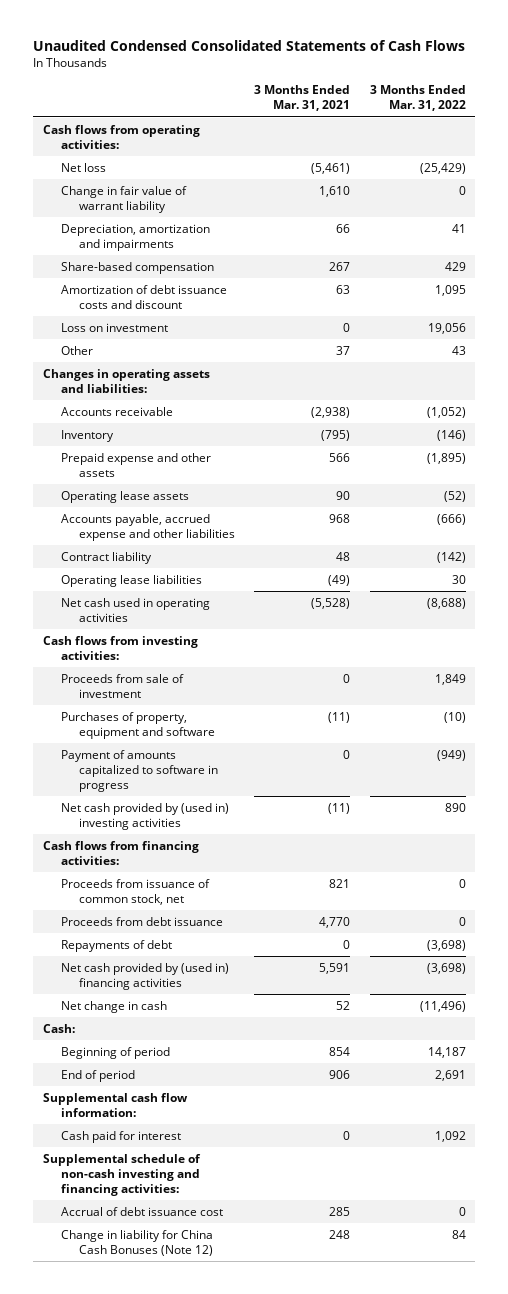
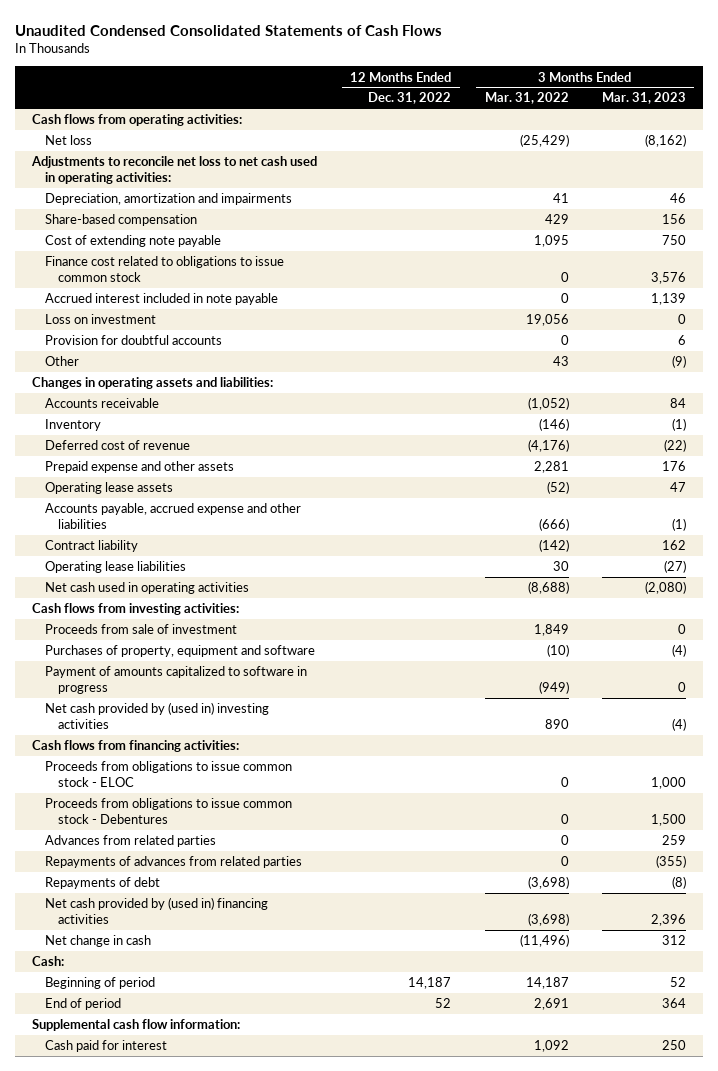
- | 3 Months Ended Mar. 31, 2021 | 3 Months Ended Mar. 31, 2022
+ | 12 Months Ended Dec. 31, 2022 | 3 Months Ended Mar. 31, 2022 | 3 Months Ended Mar. 31, 2023
- Change in fair value of warrant liability | 1,610 | 0
+ Adjustments to reconcile net loss to net cash used in operating activities:
- Amortization of debt issuance costs and discount | 63 | 1,095
+ Cost of extending note payable | | 1,095 | 750
+ Finance cost related to obligations to issue common stock | | 0 | 3,576
+ Accrued interest included in note payable | | 0 | 1,139
+ Provision for doubtful accounts | | 0 | 6
- Prepaid expense and other assets | 566 | (1,895)
+ Deferred cost of revenue | | (4,176) | (22)
+ Prepaid expense and other assets | | 2,281 | 176
- Proceeds from issuance of common stock, net | 821 | 0
- Proceeds from debt issuance | 4,770 | 0
+ Proceeds from obligations to issue common stock - ELOC | | 0 | 1,000
+ Proceeds from obligations to issue common stock - Debentures | | 0 | 1,500
+ Advances from related parties | | 0 | 259
+ Repayments of advances from related parties | | 0 | (355)
- Supplemental schedule of non-cash investing and financing activities:
- Accrual of debt issuance cost | 285 | 0
- Change in liability for China Cash Bonuses (Note 12) | 248 | 84

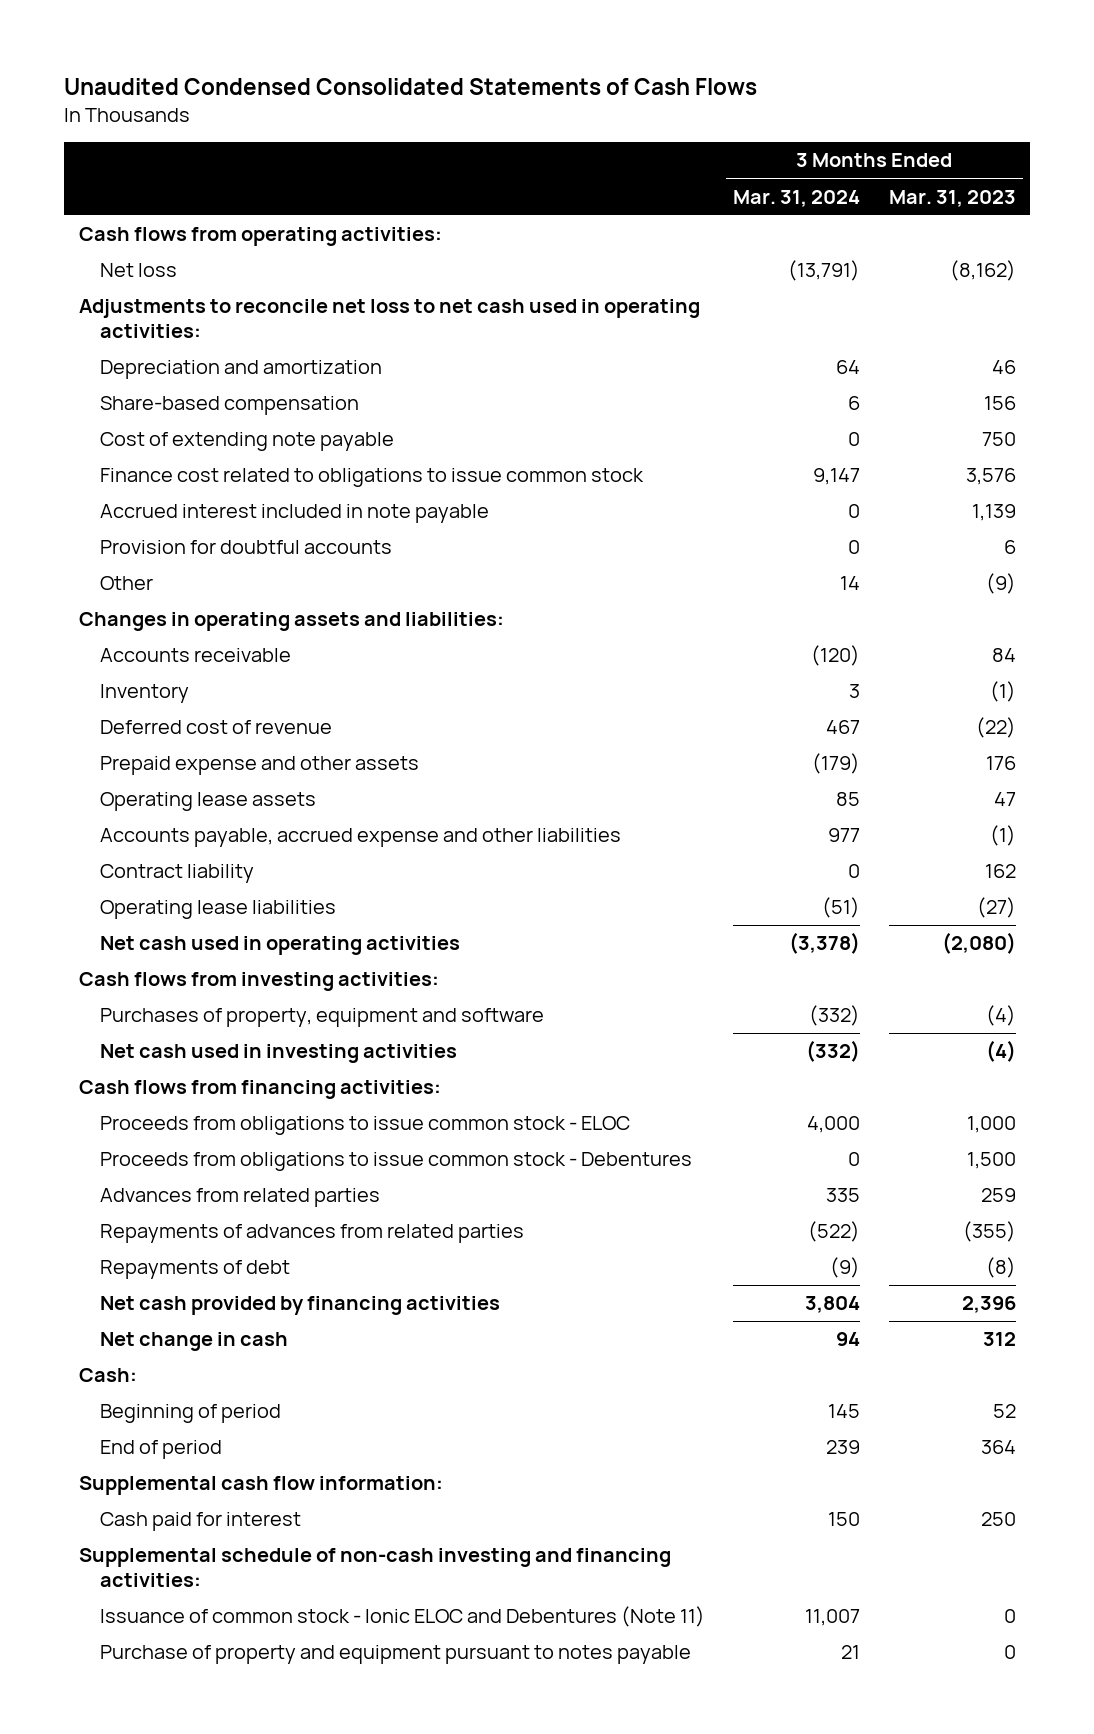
- | 12 Months Ended Dec. 31, 2022 | 3 Months Ended Mar. 31, 2022 | 3 Months Ended Mar. 31, 2023
+ | 3 Months Ended Mar. 31, 2024 | 3 Months Ended Mar. 31, 2023
- Depreciation, amortization and impairments | | 41 | 46
+ Depreciation and amortization | 64 | 46
- Loss on investment | | 19,056 | 0
- Proceeds from sale of investment | | 1,849 | 0
- Payment of amounts capitalized to software in progress | | (949) | 0
- Net cash provided by (used in) investing activities | | 890 | (4)
+ Net cash used in investing activities | (332) | (4)
- Net cash provided by (used in) financing activities | | (3,698) | 2,396
+ Net cash provided by financing activities | 3,804 | 2,396
+ Supplemental schedule of non-cash investing and financing activities:
+ Issuance of common stock - Ionic ELOC and Debentures (Note 11) | 11,007 | 0
+ Purchase of property and equipment pursuant to notes payable | 21 | 0

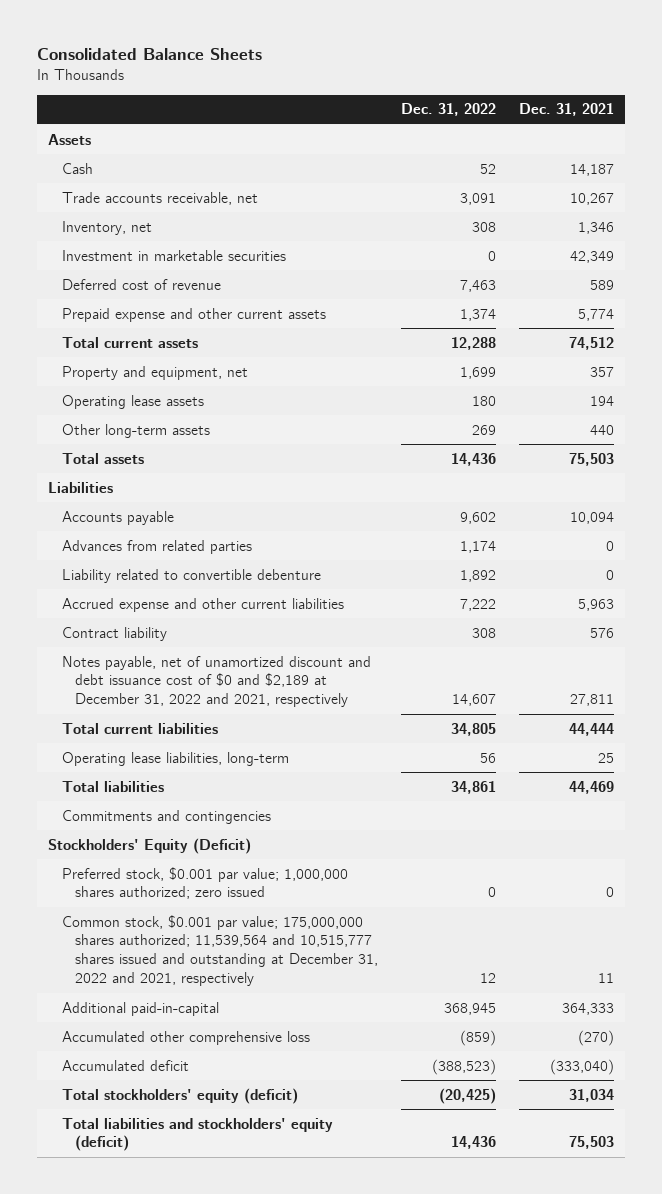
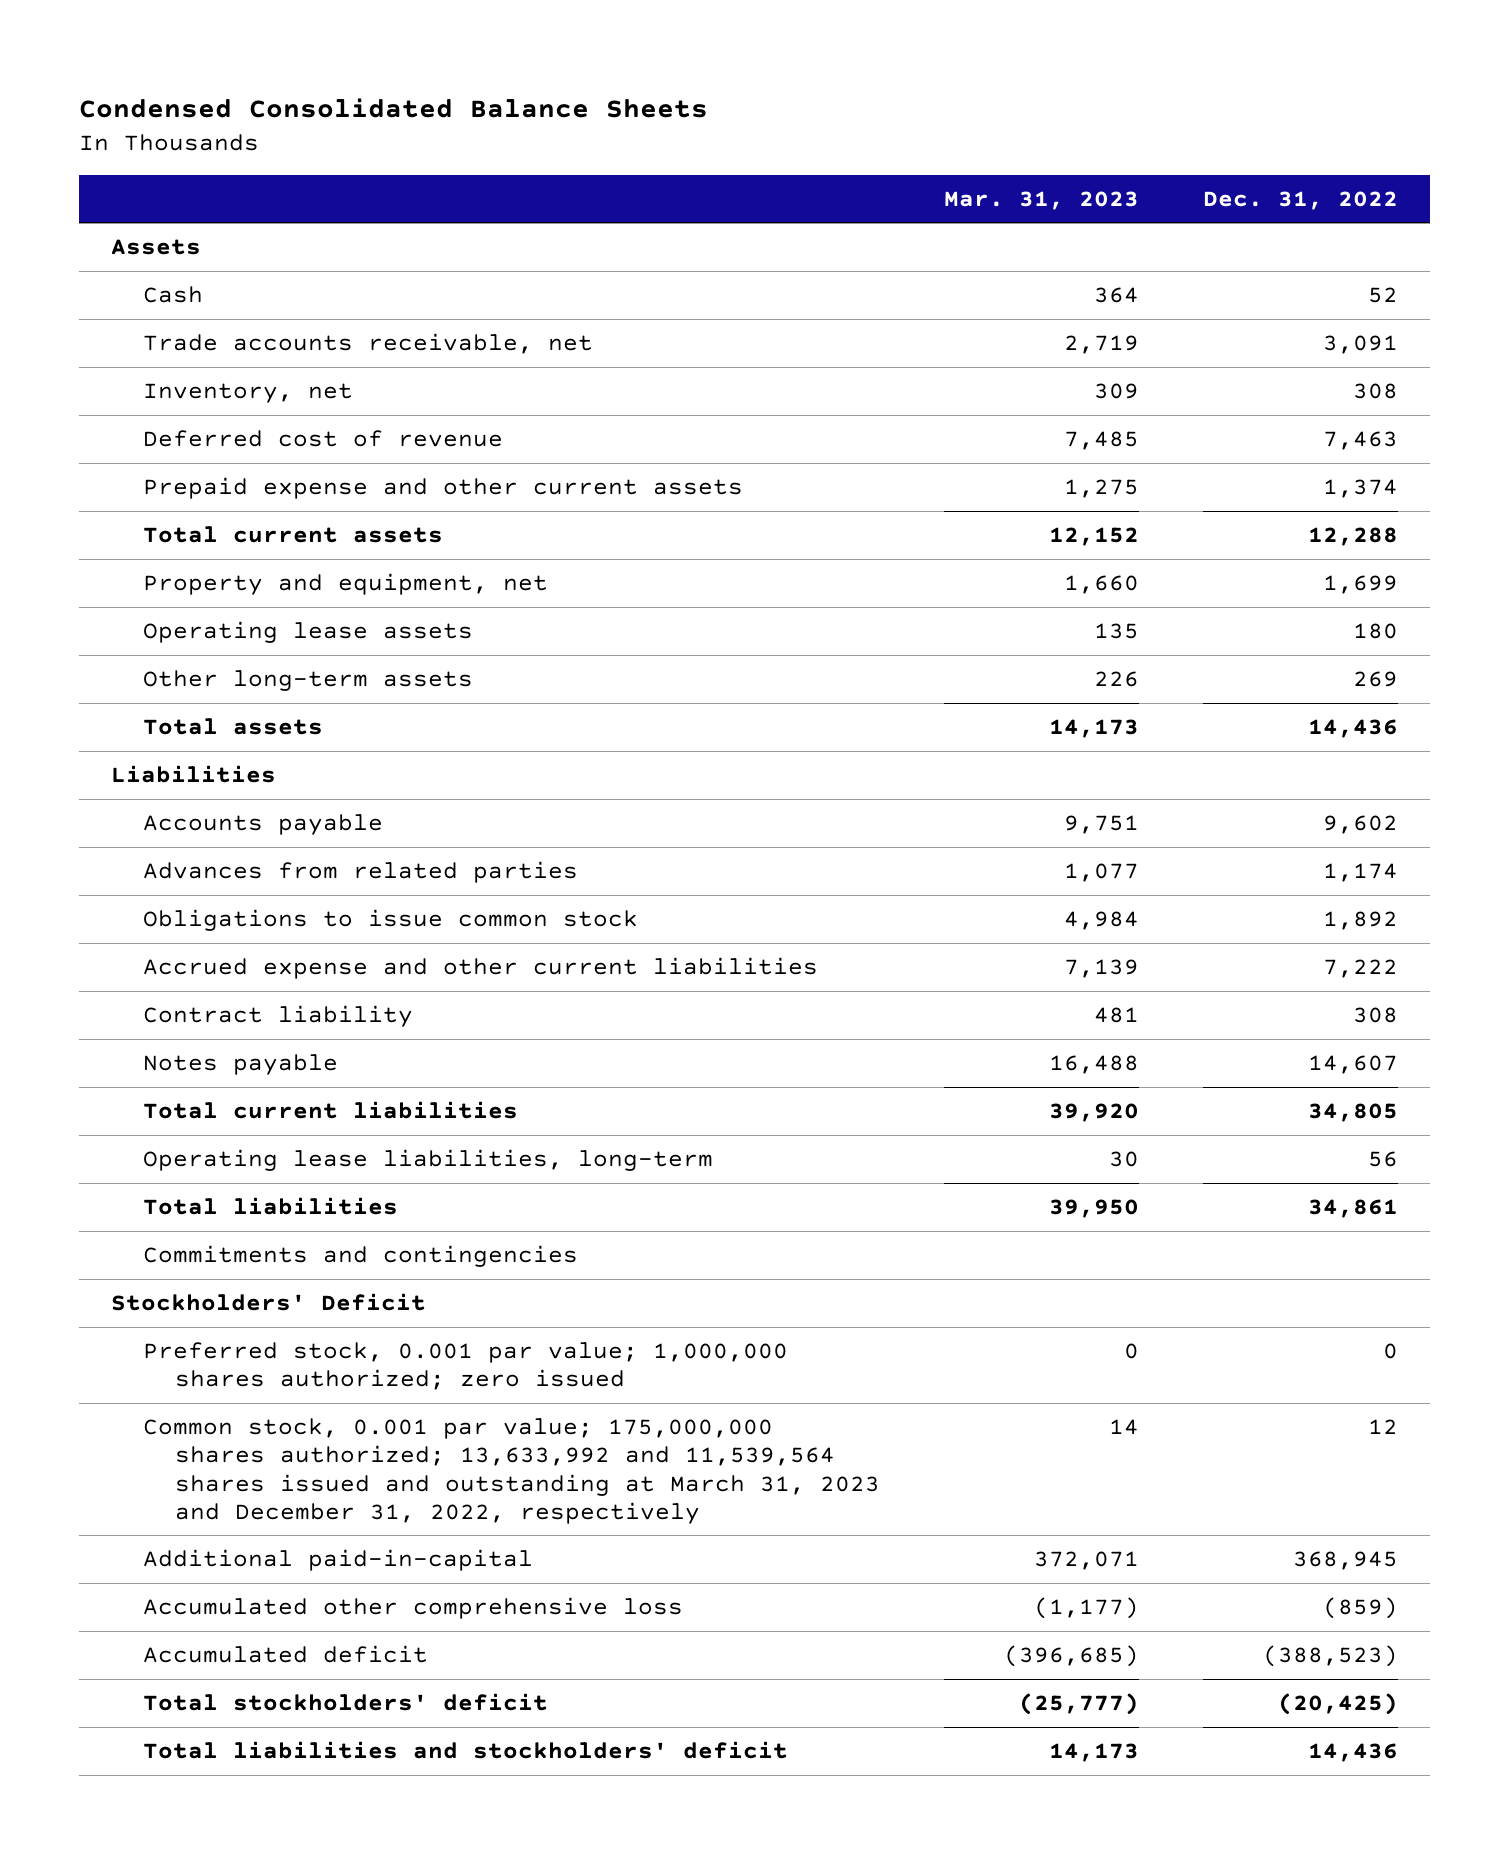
- Consolidated Balance Sheets
+ Condensed Consolidated Balance Sheets
- | Dec. 31, 2022 | Dec. 31, 2021
+ | Mar. 31, 2023 | Dec. 31, 2022
- Investment in marketable securities | 0 | 42,349
- Liability related to convertible debenture | 1,892 | 0
+ Obligations to issue common stock | 4,984 | 1,892
- Notes payable, net of unamortized discount and debt issuance cost of $0 and $2,189 at December 31, 2022 and 2021, respectively | 14,607 | 27,811
+ Notes payable | 16,488 | 14,607
- Stockholders' Equity (Deficit)
- Preferred stock, $0.001 par value; 1,000,000 shares authorized; zero issued | 0 | 0
- Common stock, $0.001 par value; 175,000,000 shares authorized; 11,539,564 and 10,515,777 shares issued and outstanding at December 31, 2022 and 2021, respectively | 12 | 11
+ Stockholders' Deficit
+ Preferred stock, 0.001 par value; 1,000,000 shares authorized; zero issued | 0 | 0
+ Common stock, 0.001 par value; 175,000,000 shares authorized; 13,633,992 and 11,539,564 shares issued and outstanding at March 31, 2023 and December 31, 2022, respectively | 14 | 12
- Total stockholders' equity (deficit) | (20,425) | 31,034
- Total liabilities and stockholders' equity (deficit) | 14,436 | 75,503
+ Total stockholders' deficit | (25,777) | (20,425)
+ Total liabilities and stockholders' deficit | 14,173 | 14,436

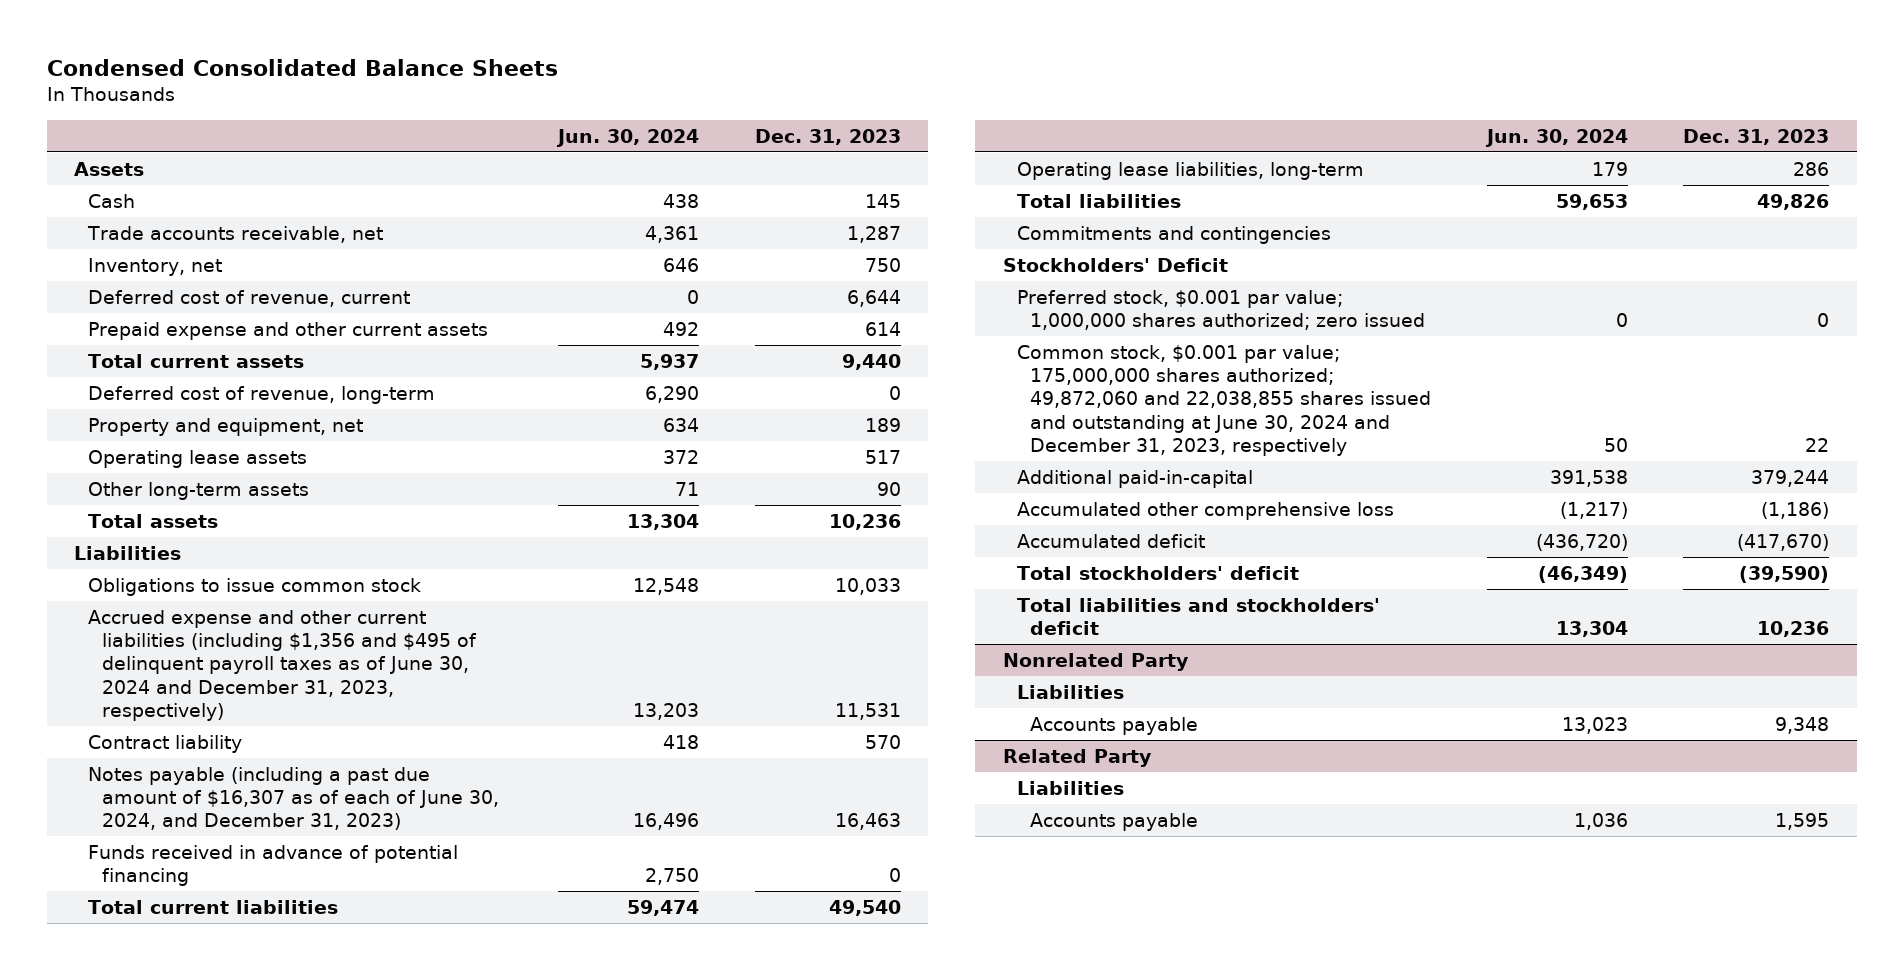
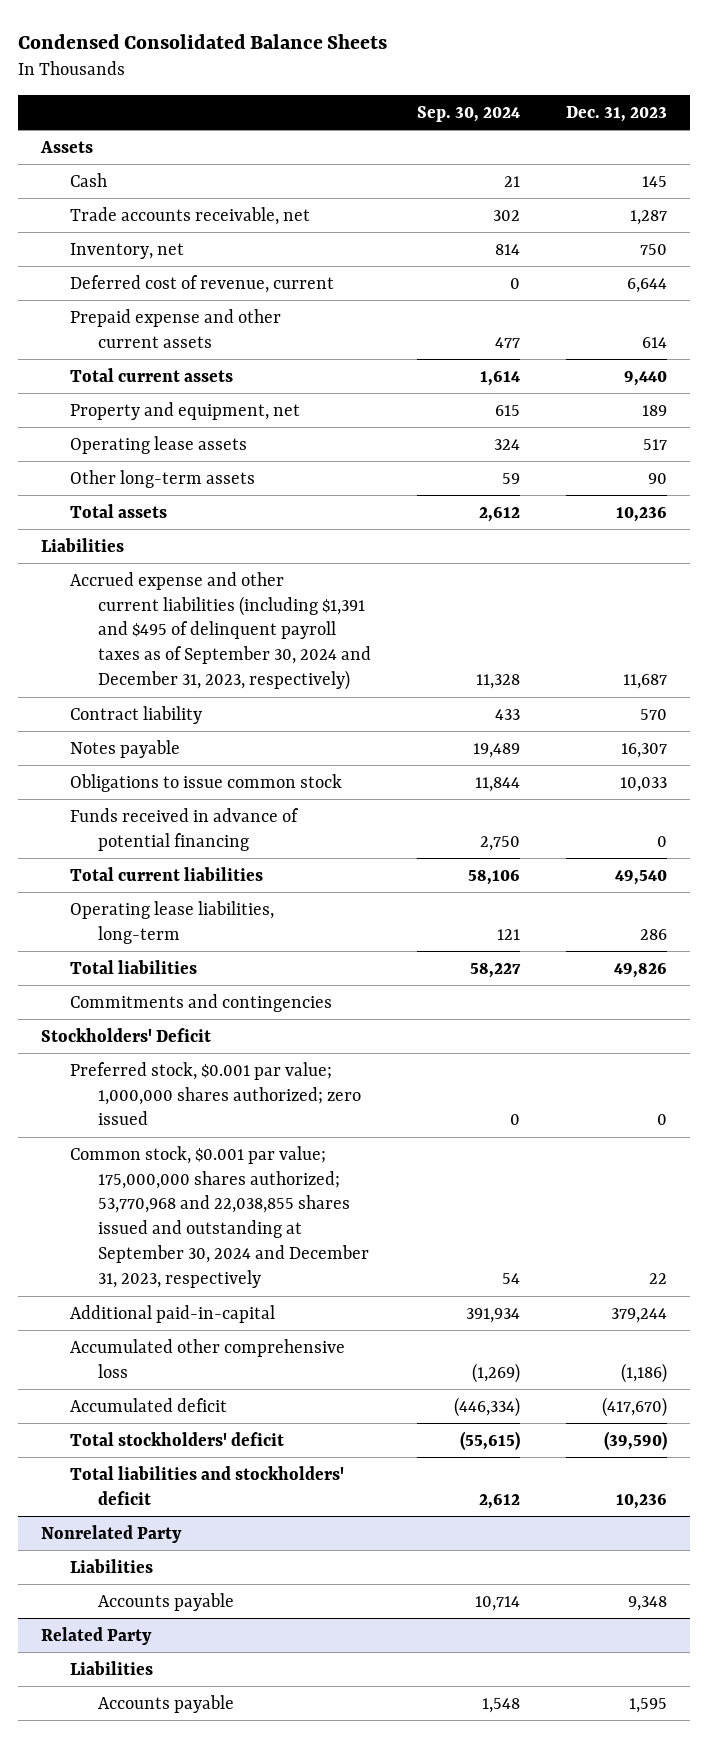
- | Jun. 30, 2024 | Dec. 31, 2023
+ | Sep. 30, 2024 | Dec. 31, 2023
- Deferred cost of revenue, long-term | 6,290 | 0
- Accrued expense and other current liabilities (including $1,356 and $495 of delinquent payroll taxes as of June 30, 2024 and December 31, 2023, respectively) | 13,203 | 11,531
+ Accrued expense and other current liabilities (including $1,391 and $495 of delinquent payroll taxes as of September 30, 2024 and December 31, 2023, respectively) | 11,328 | 11,687
- Notes payable (including a past due amount of $16,307 as of each of June 30, 2024, and December 31, 2023) | 16,496 | 16,463
+ Notes payable | 19,489 | 16,307
moved down: Obligations to issue common stock | 11,844 | 10,033
- Common stock, $0.001 par value; 175,000,000 shares authorized; 49,872,060 and 22,038,855 shares issued and outstanding at June 30, 2024 and December 31, 2023, respectively | 50 | 22
+ Common stock, $0.001 par value; 175,000,000 shares authorized; 53,770,968 and 22,038,855 shares issued and outstanding at September 30, 2024 and December 31, 2023, respectively | 54 | 22

